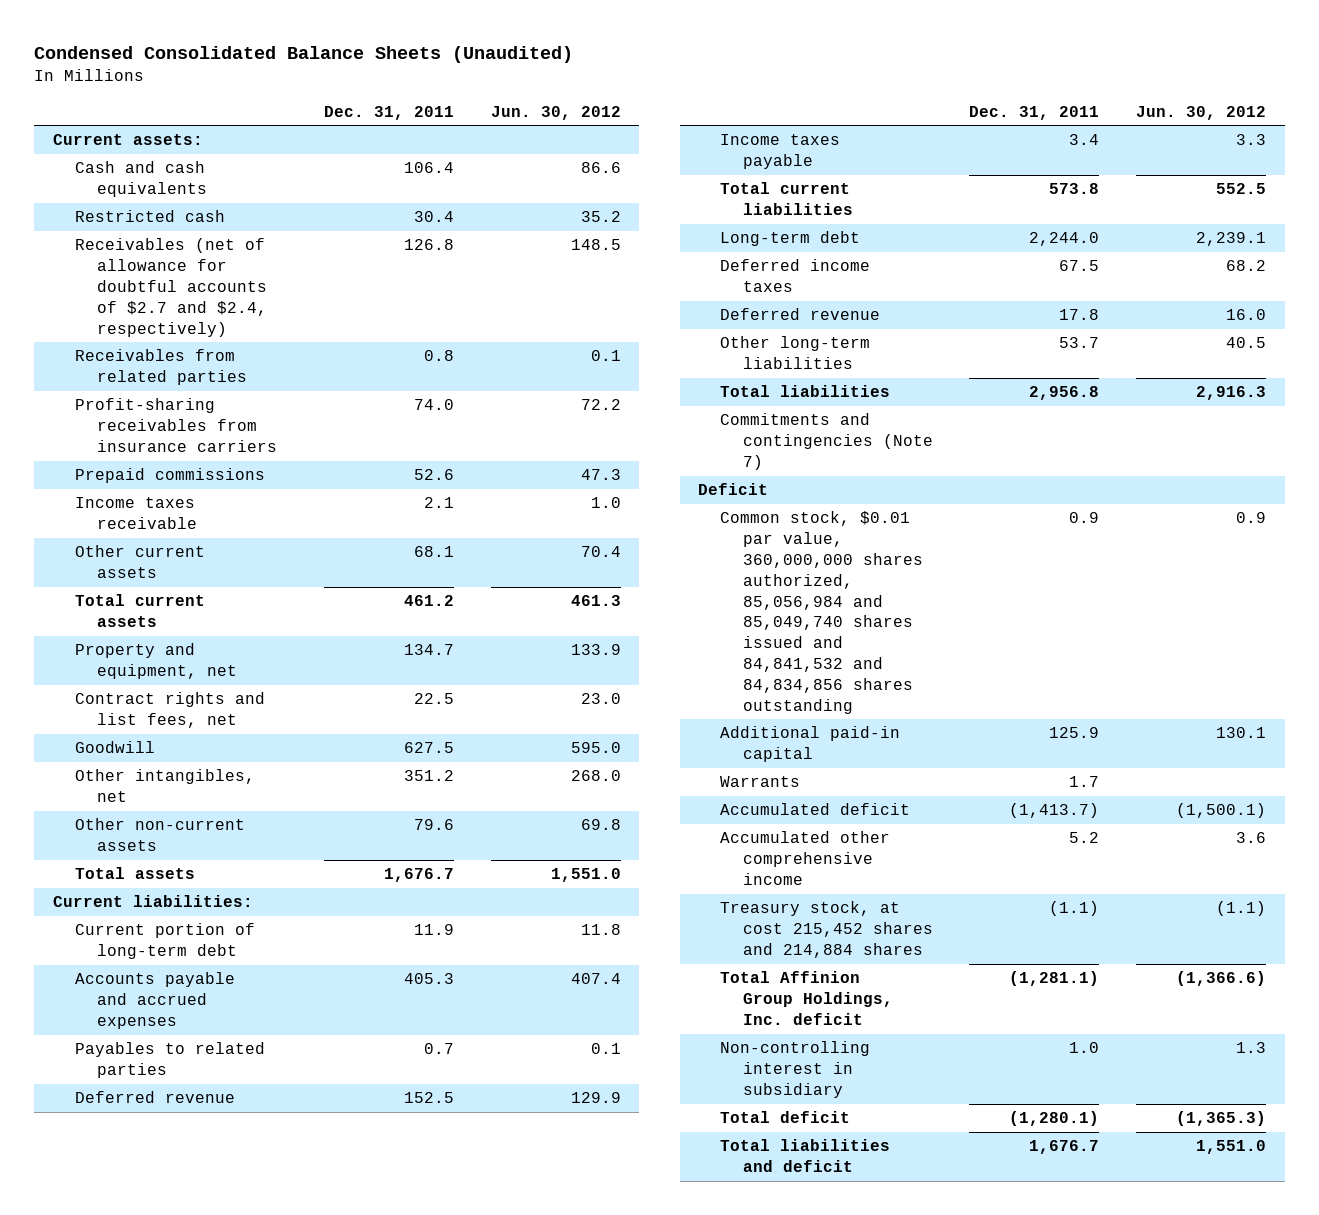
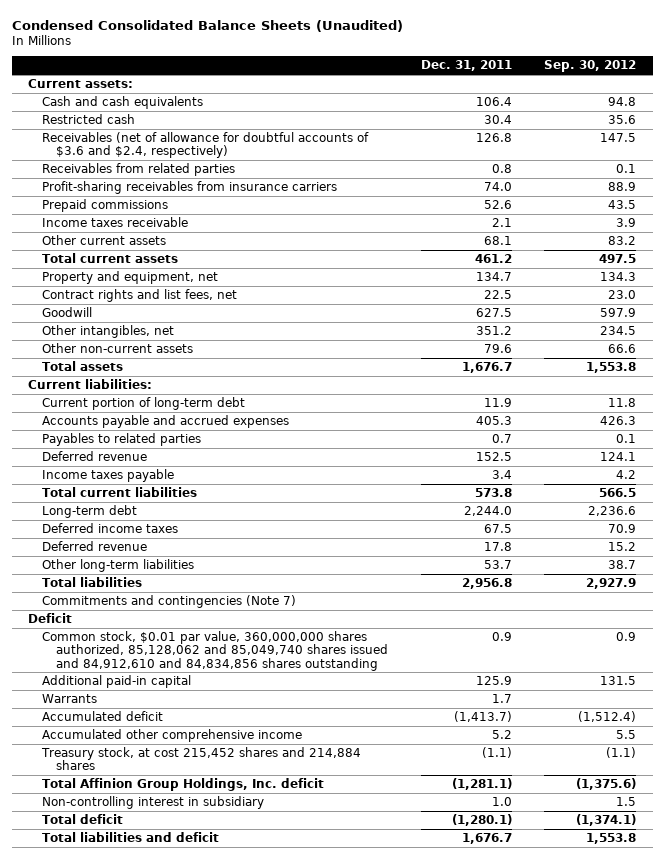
- | Dec. 31, 2011 | Jun. 30, 2012
+ | Dec. 31, 2011 | Sep. 30, 2012
- Receivables (net of allowance for doubtful accounts of $2.7 and $2.4, respectively) | 126.8 | 148.5
+ Receivables (net of allowance for doubtful accounts of $3.6 and $2.4, respectively) | 126.8 | 147.5
- Common stock, $0.01 par value, 360,000,000 shares authorized, 85,056,984 and 85,049,740 shares issued and 84,841,532 and 84,834,856 shares outstanding | 0.9 | 0.9
+ Common stock, $0.01 par value, 360,000,000 shares authorized, 85,128,062 and 85,049,740 shares issued and 84,912,610 and 84,834,856 shares outstanding | 0.9 | 0.9

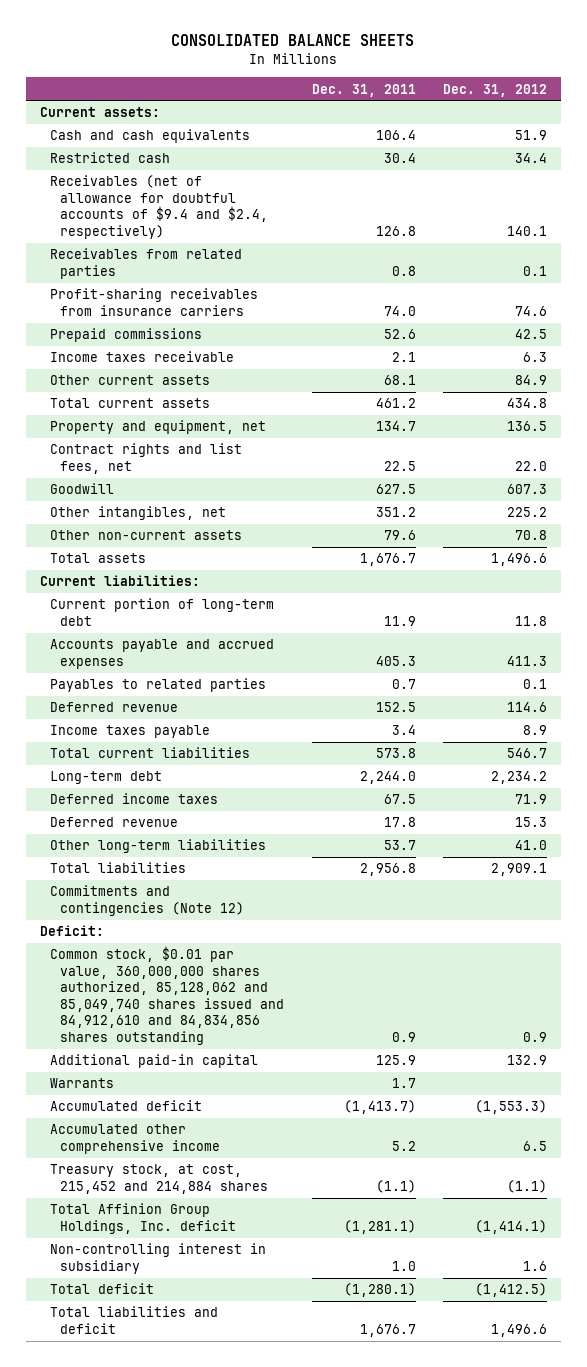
- Condensed Consolidated Balance Sheets (Unaudited)
+ CONSOLIDATED BALANCE SHEETS
- | Dec. 31, 2011 | Sep. 30, 2012
+ | Dec. 31, 2011 | Dec. 31, 2012
- Receivables (net of allowance for doubtful accounts of $3.6 and $2.4, respectively) | 126.8 | 147.5
+ Receivables (net of allowance for doubtful accounts of $9.4 and $2.4, respectively) | 126.8 | 140.1
- Commitments and contingencies (Note 7)
- Deficit
+ Commitments and contingencies (Note 12)
+ Deficit:
- Treasury stock, at cost 215,452 shares and 214,884 shares | (1.1) | (1.1)
+ Treasury stock, at cost, 215,452 and 214,884 shares | (1.1) | (1.1)

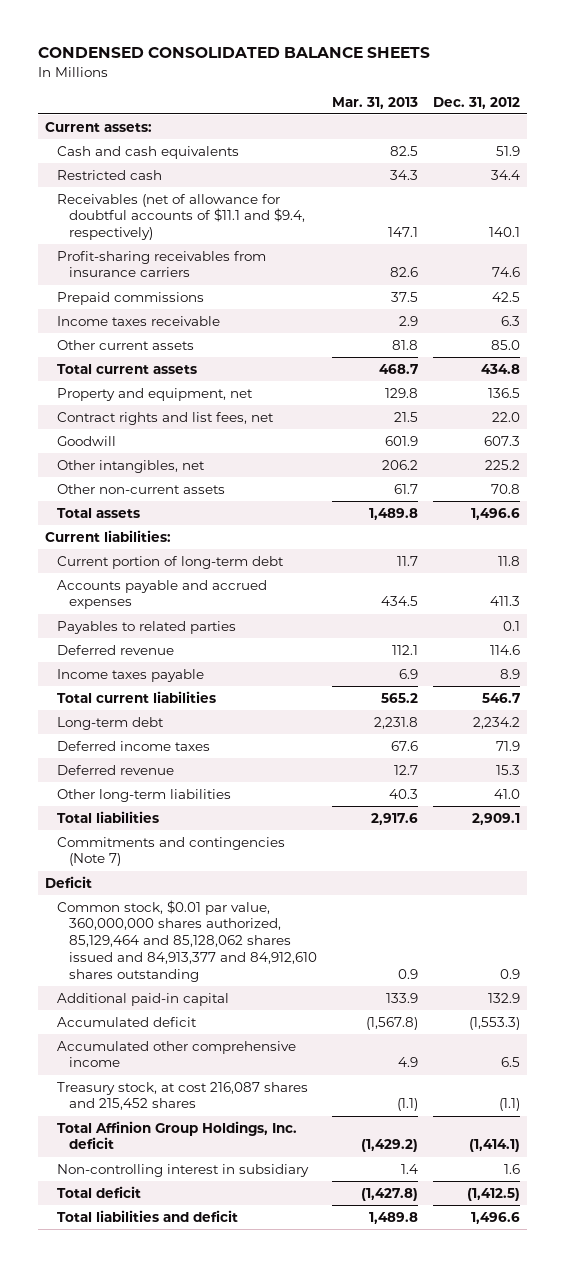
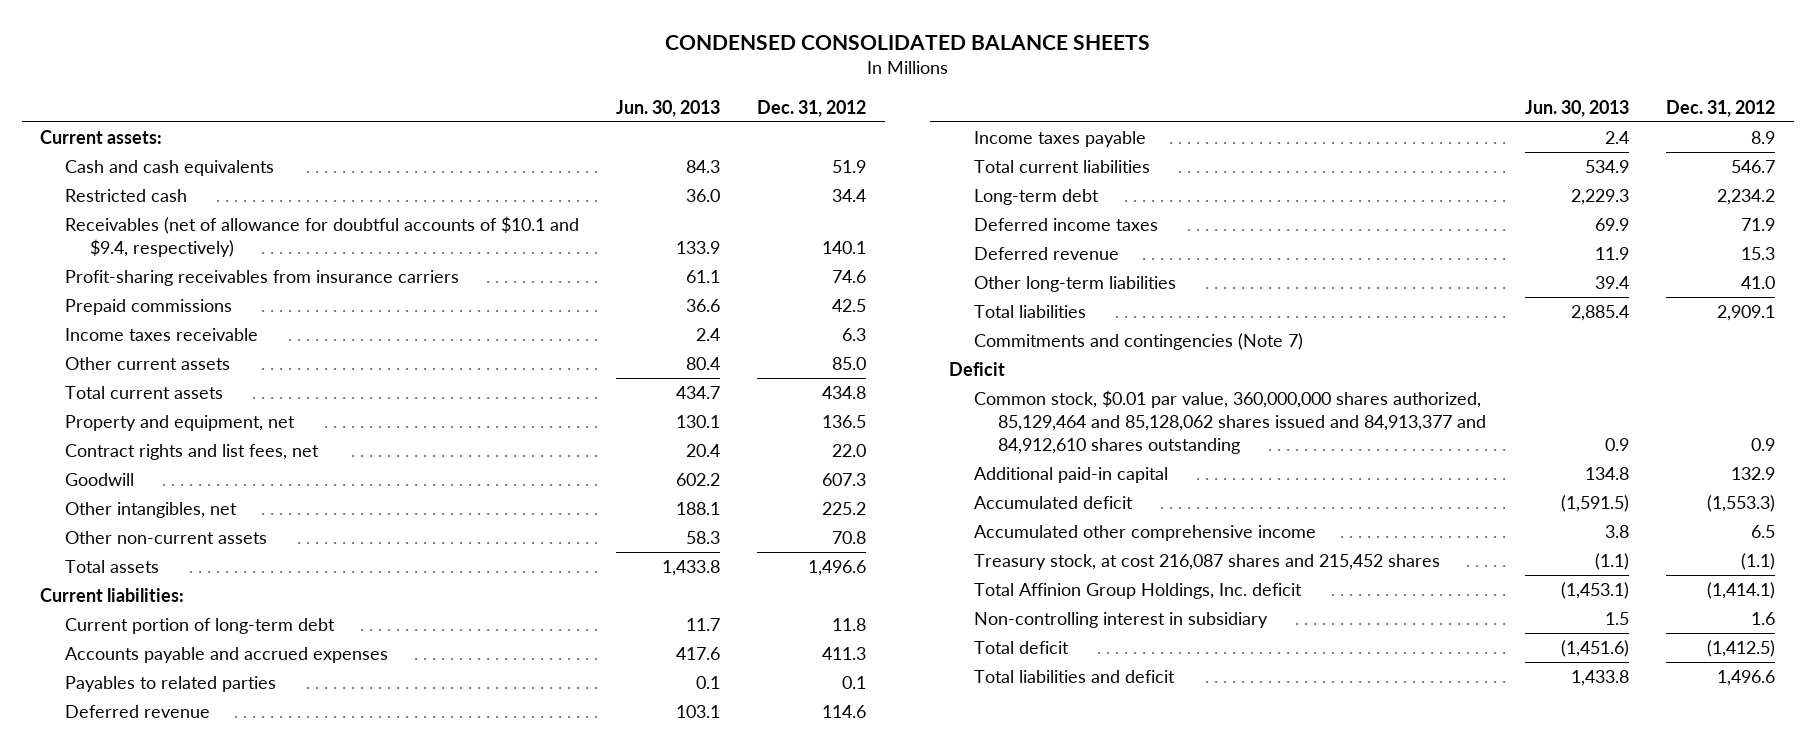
- | Mar. 31, 2013 | Dec. 31, 2012
+ | Jun. 30, 2013 | Dec. 31, 2012
- Receivables (net of allowance for doubtful accounts of $11.1 and $9.4, respectively) | 147.1 | 140.1
+ Receivables (net of allowance for doubtful accounts of $10.1 and $9.4, respectively) | 133.9 | 140.1

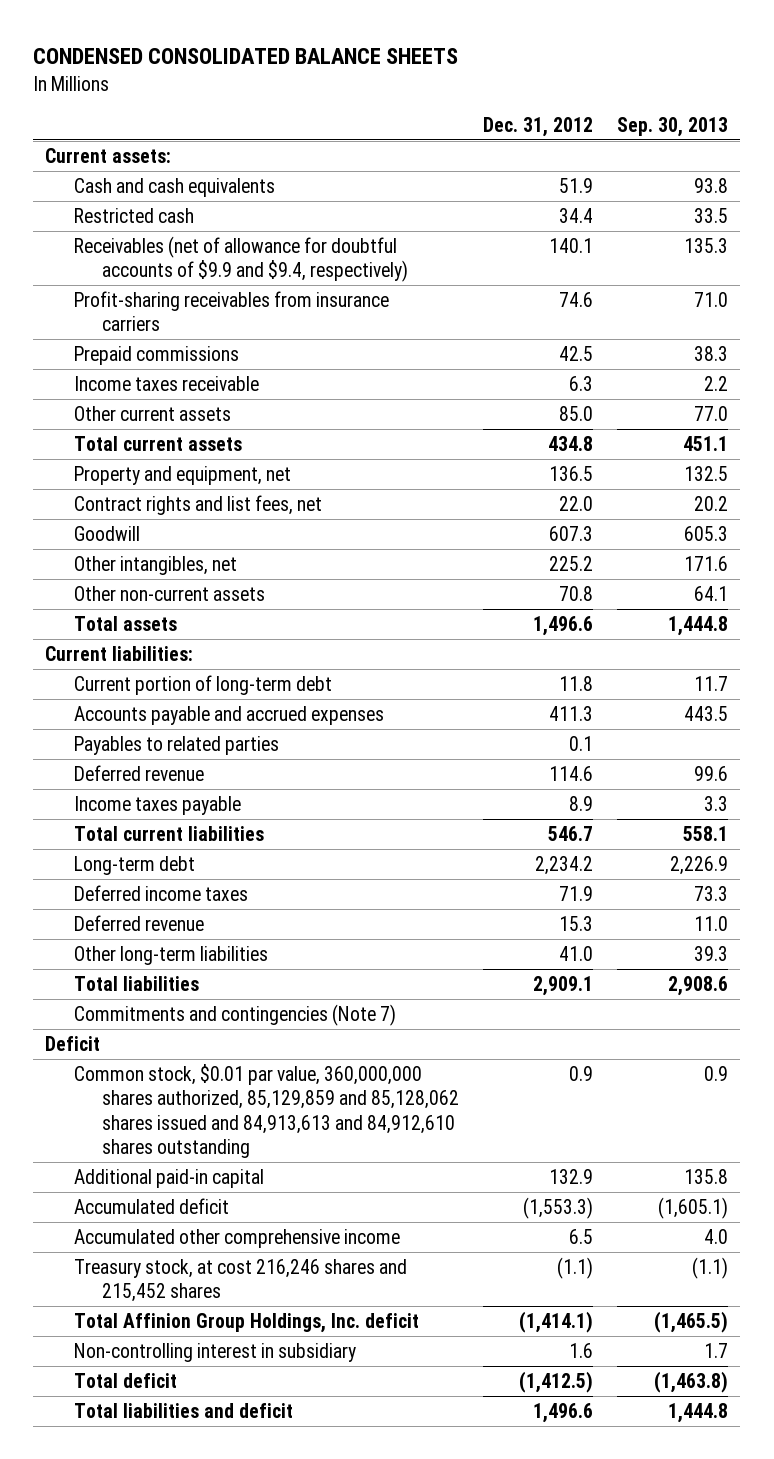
- | Jun. 30, 2013 | Dec. 31, 2012
+ | Dec. 31, 2012 | Sep. 30, 2013
- Receivables (net of allowance for doubtful accounts of $10.1 and $9.4, respectively) | 133.9 | 140.1
+ Receivables (net of allowance for doubtful accounts of $9.9 and $9.4, respectively) | 140.1 | 135.3
- Common stock, $0.01 par value, 360,000,000 shares authorized, 85,129,464 and 85,128,062 shares issued and 84,913,377 and 84,912,610 shares outstanding | 0.9 | 0.9
+ Common stock, $0.01 par value, 360,000,000 shares authorized, 85,129,859 and 85,128,062 shares issued and 84,913,613 and 84,912,610 shares outstanding | 0.9 | 0.9
- Treasury stock, at cost 216,087 shares and 215,452 shares | (1.1) | (1.1)
+ Treasury stock, at cost 216,246 shares and 215,452 shares | (1.1) | (1.1)

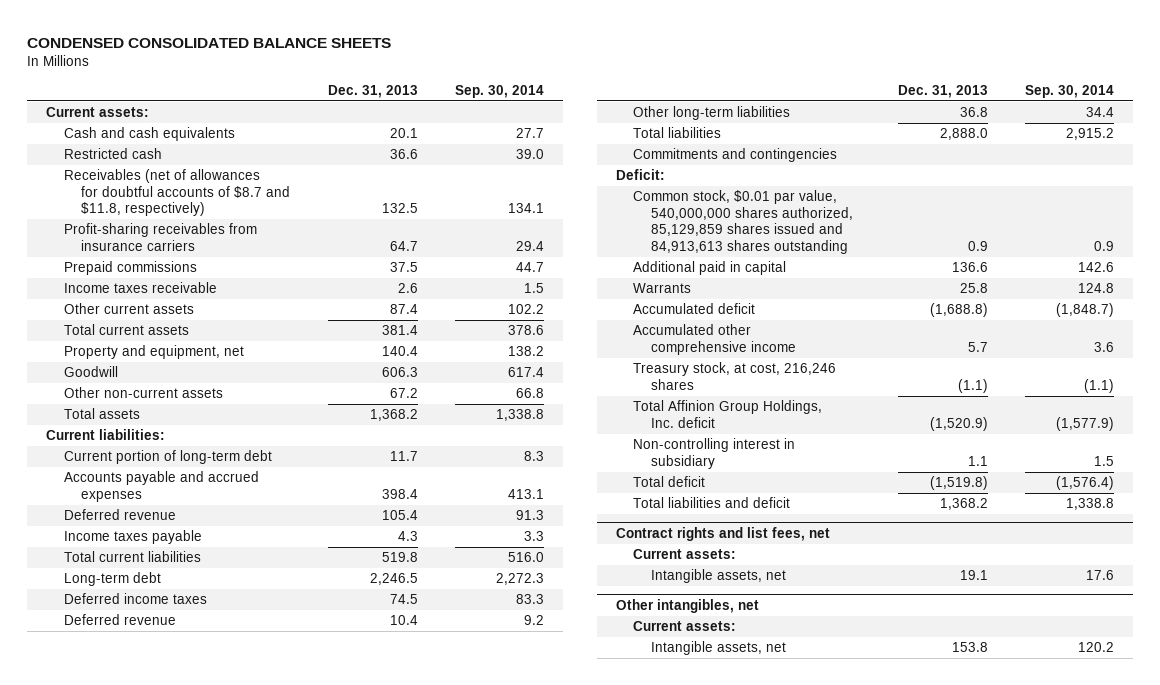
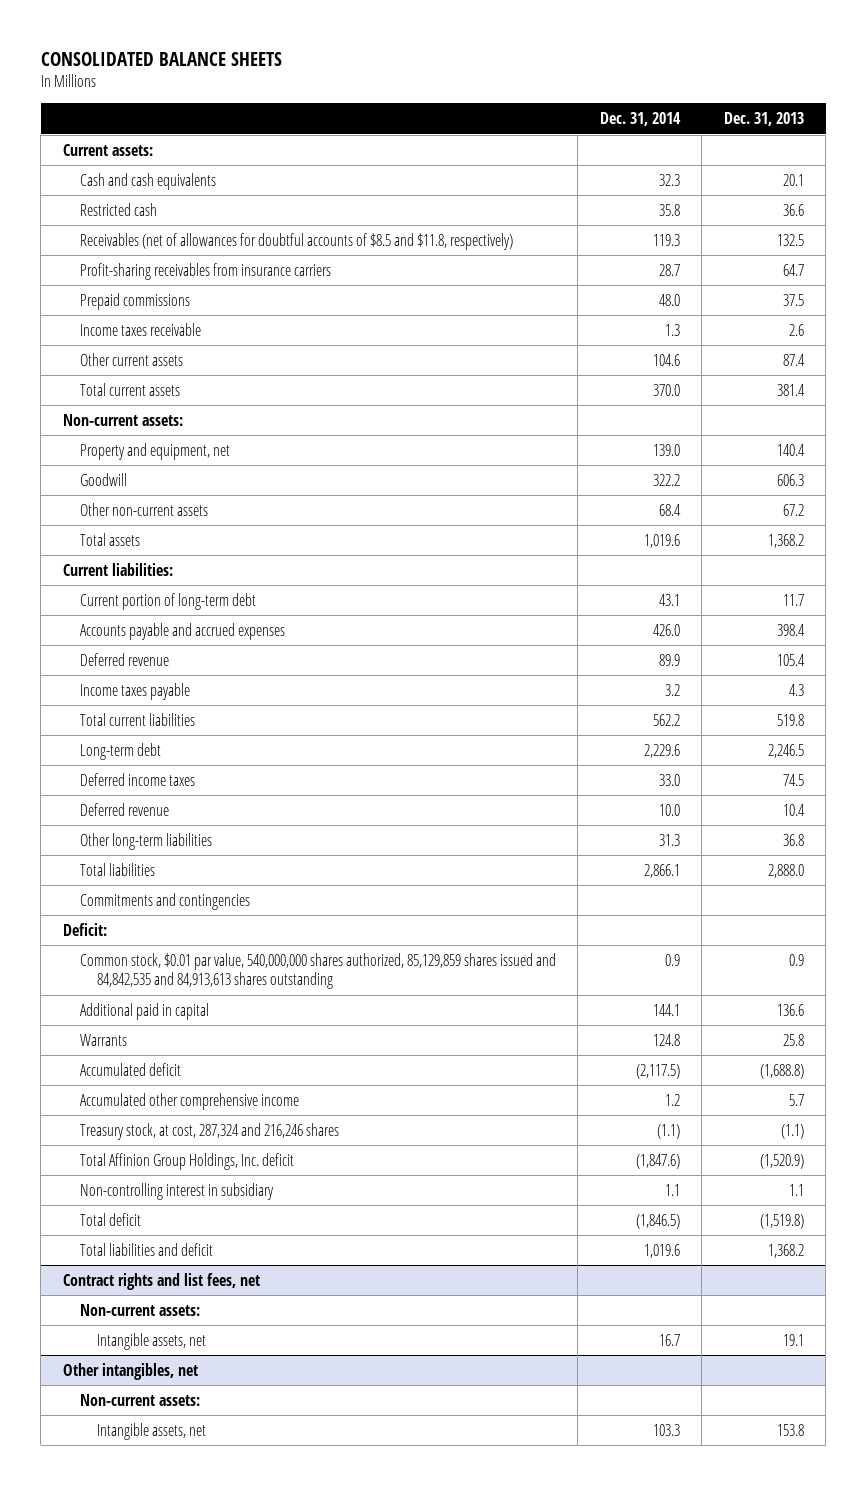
- CONDENSED CONSOLIDATED BALANCE SHEETS
+ CONSOLIDATED BALANCE SHEETS
- | Dec. 31, 2013 | Sep. 30, 2014
+ | Dec. 31, 2014 | Dec. 31, 2013
- Receivables (net of allowances for doubtful accounts of $8.7 and $11.8, respectively) | 132.5 | 134.1
+ Receivables (net of allowances for doubtful accounts of $8.5 and $11.8, respectively) | 119.3 | 132.5
+ Non-current assets:
- Common stock, $0.01 par value, 540,000,000 shares authorized, 85,129,859 shares issued and 84,913,613 shares outstanding | 0.9 | 0.9
+ Common stock, $0.01 par value, 540,000,000 shares authorized, 85,129,859 shares issued and 84,842,535 and 84,913,613 shares outstanding | 0.9 | 0.9
- Treasury stock, at cost, 216,246 shares | (1.1) | (1.1)
+ Treasury stock, at cost, 287,324 and 216,246 shares | (1.1) | (1.1)
@ Contract rights and list fees, net
- Current assets:
+ Non-current assets:
@ Other intangibles, net
- Current assets:
+ Non-current assets:

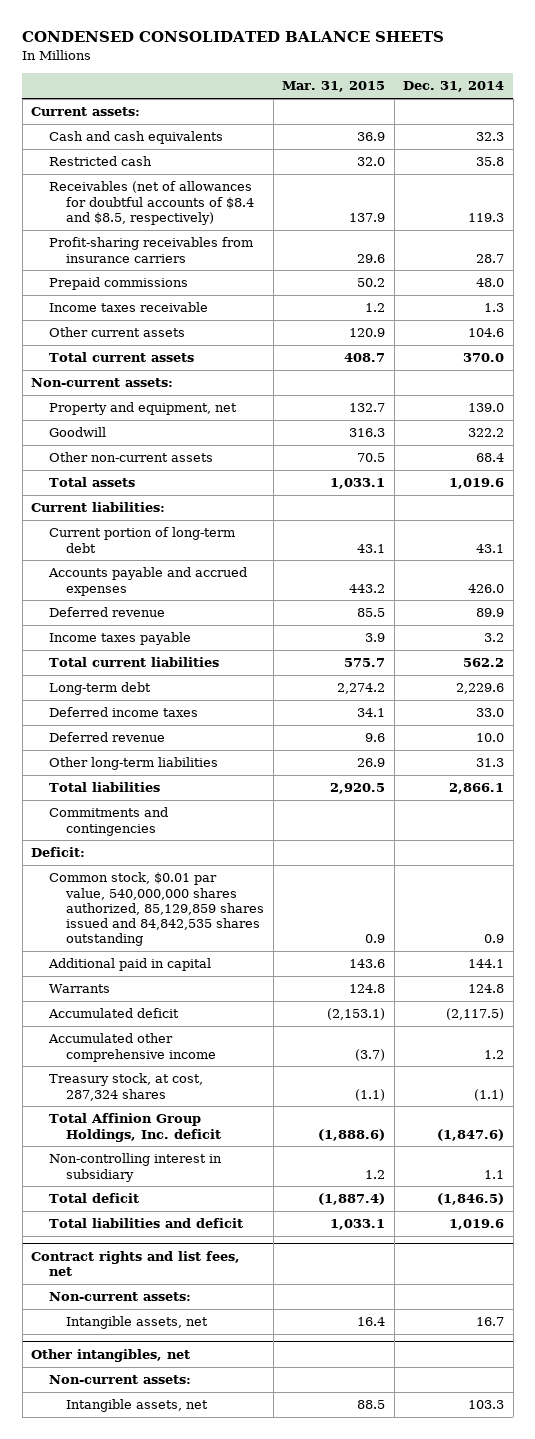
- CONSOLIDATED BALANCE SHEETS
+ CONDENSED CONSOLIDATED BALANCE SHEETS
- | Dec. 31, 2014 | Dec. 31, 2013
+ | Mar. 31, 2015 | Dec. 31, 2014
- Receivables (net of allowances for doubtful accounts of $8.5 and $11.8, respectively) | 119.3 | 132.5
+ Receivables (net of allowances for doubtful accounts of $8.4 and $8.5, respectively) | 137.9 | 119.3
- Common stock, $0.01 par value, 540,000,000 shares authorized, 85,129,859 shares issued and 84,842,535 and 84,913,613 shares outstanding | 0.9 | 0.9
+ Common stock, $0.01 par value, 540,000,000 shares authorized, 85,129,859 shares issued and 84,842,535 shares outstanding | 0.9 | 0.9
- Treasury stock, at cost, 287,324 and 216,246 shares | (1.1) | (1.1)
+ Treasury stock, at cost, 287,324 shares | (1.1) | (1.1)

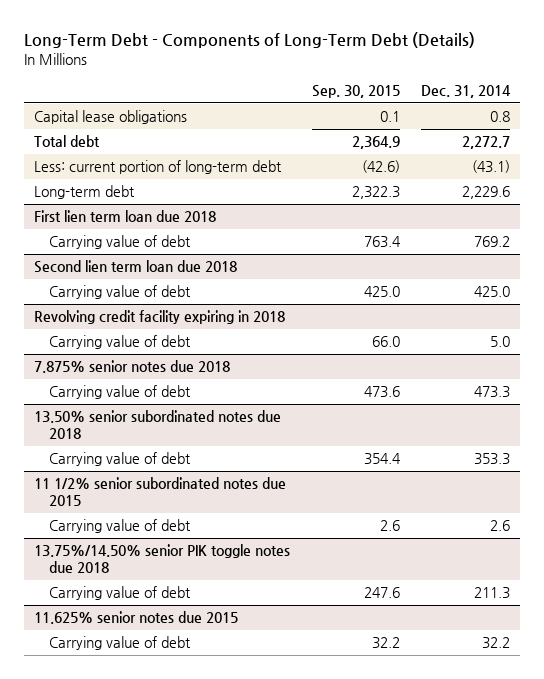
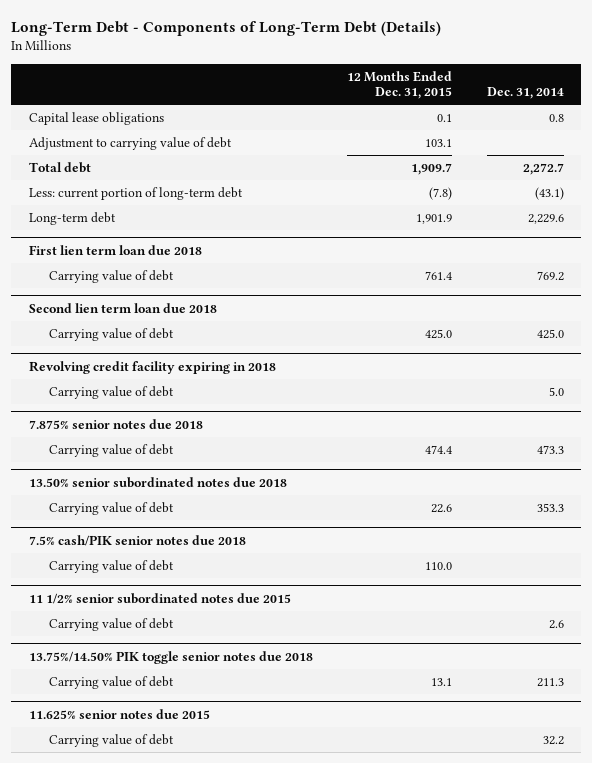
- | Sep. 30, 2015 | Dec. 31, 2014
+ | 12 Months Ended Dec. 31, 2015 | Dec. 31, 2014
+ Adjustment to carrying value of debt | 103.1 |
+ 7.5% cash/PIK senior notes due 2018
+ Carrying value of debt | 110.0 |
- 13.75%/14.50% senior PIK toggle notes due 2018
+ 13.75%/14.50% PIK toggle senior notes due 2018

